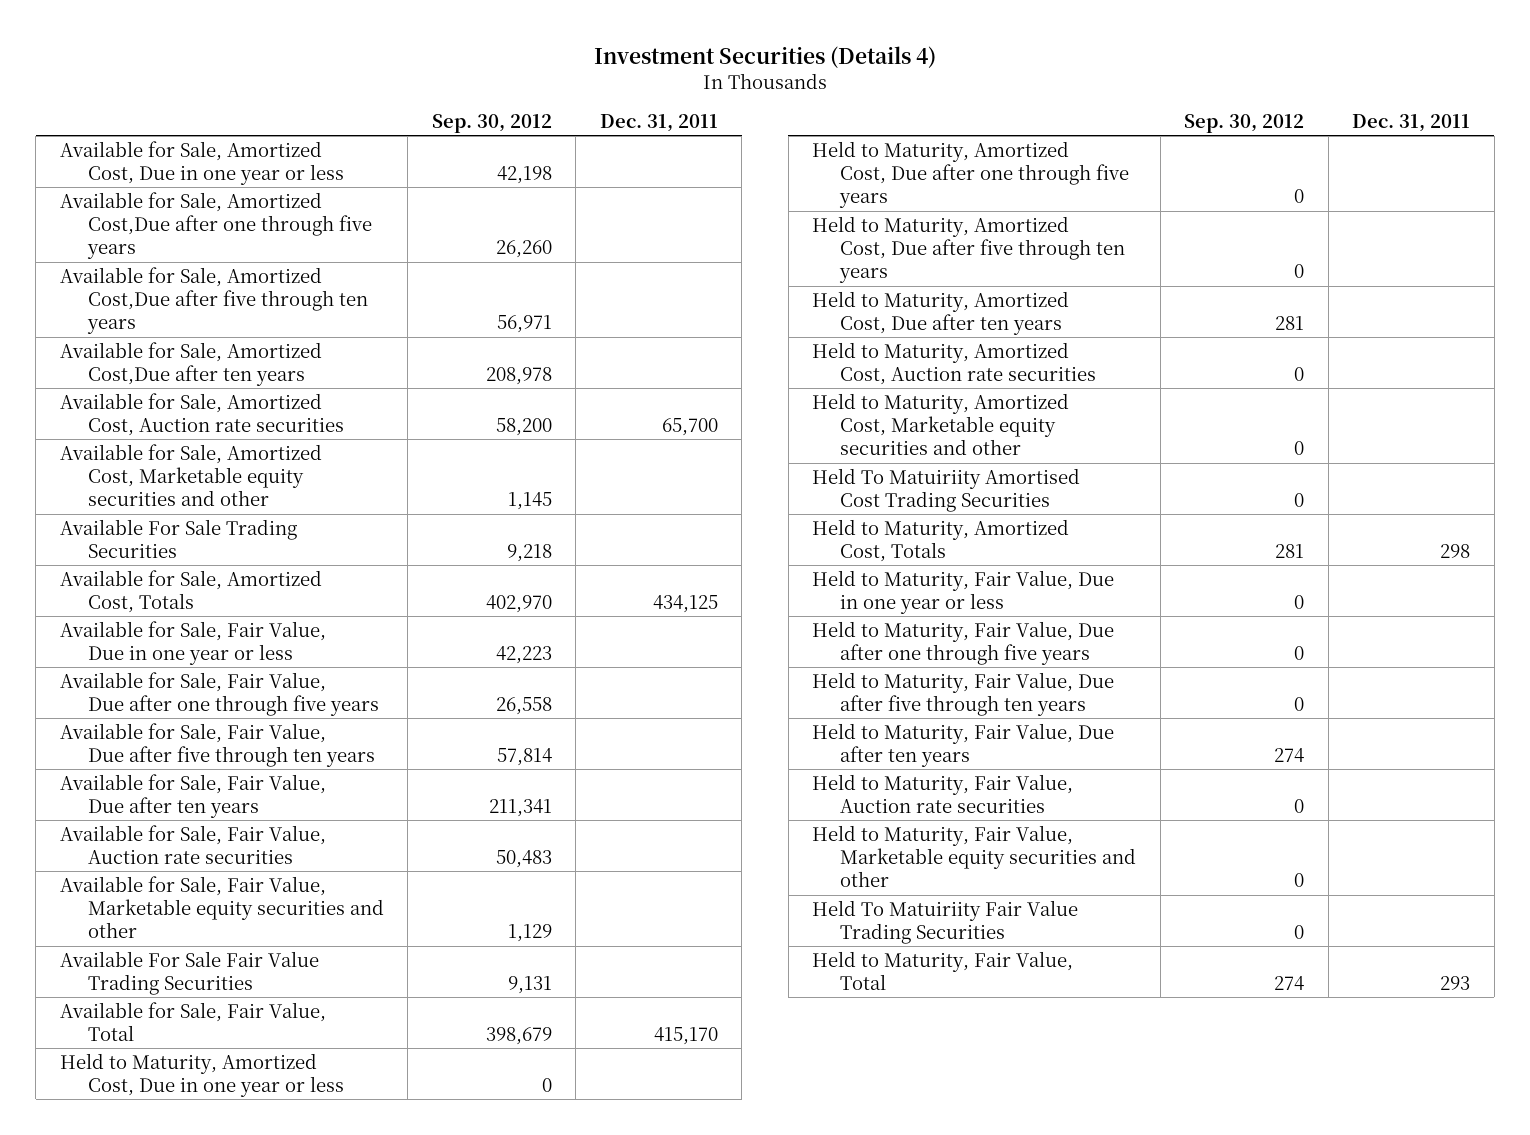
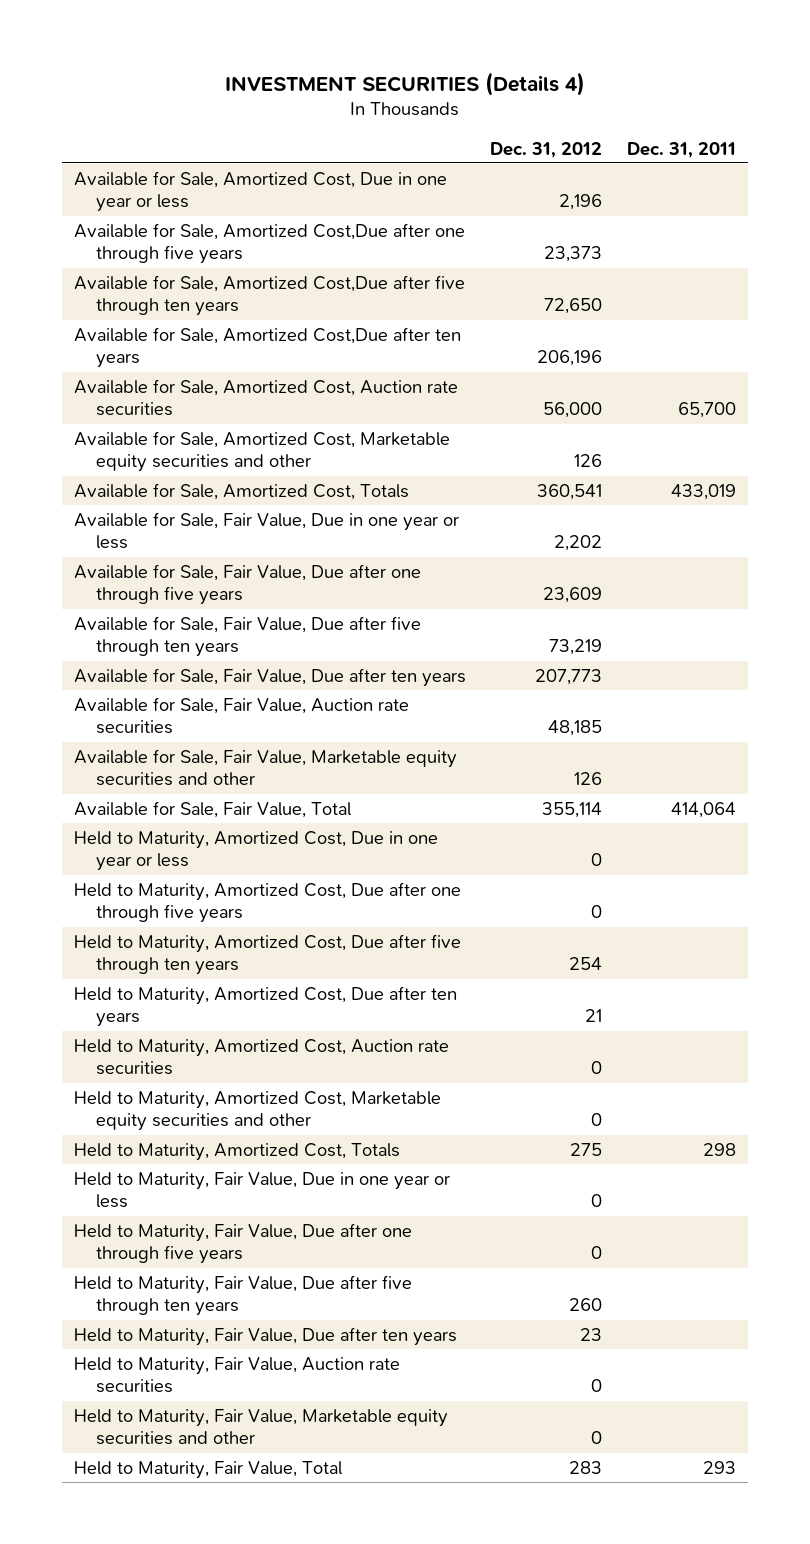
- Investment Securities (Details 4)
+ INVESTMENT SECURITIES (Details 4)
- | Sep. 30, 2012 | Dec. 31, 2011
+ | Dec. 31, 2012 | Dec. 31, 2011
- Available For Sale Trading Securities | 9,218 |
- Available for Sale, Amortized Cost, Totals | 402,970 | 434,125
+ Available for Sale, Amortized Cost, Totals | 360,541 | 433,019
- Available For Sale Fair Value Trading Securities | 9,131 |
- Available for Sale, Fair Value, Total | 398,679 | 415,170
+ Available for Sale, Fair Value, Total | 355,114 | 414,064
- Held To Matuiriity Amortised Cost Trading Securities | 0 |
- Held To Matuiriity Fair Value Trading Securities | 0 |

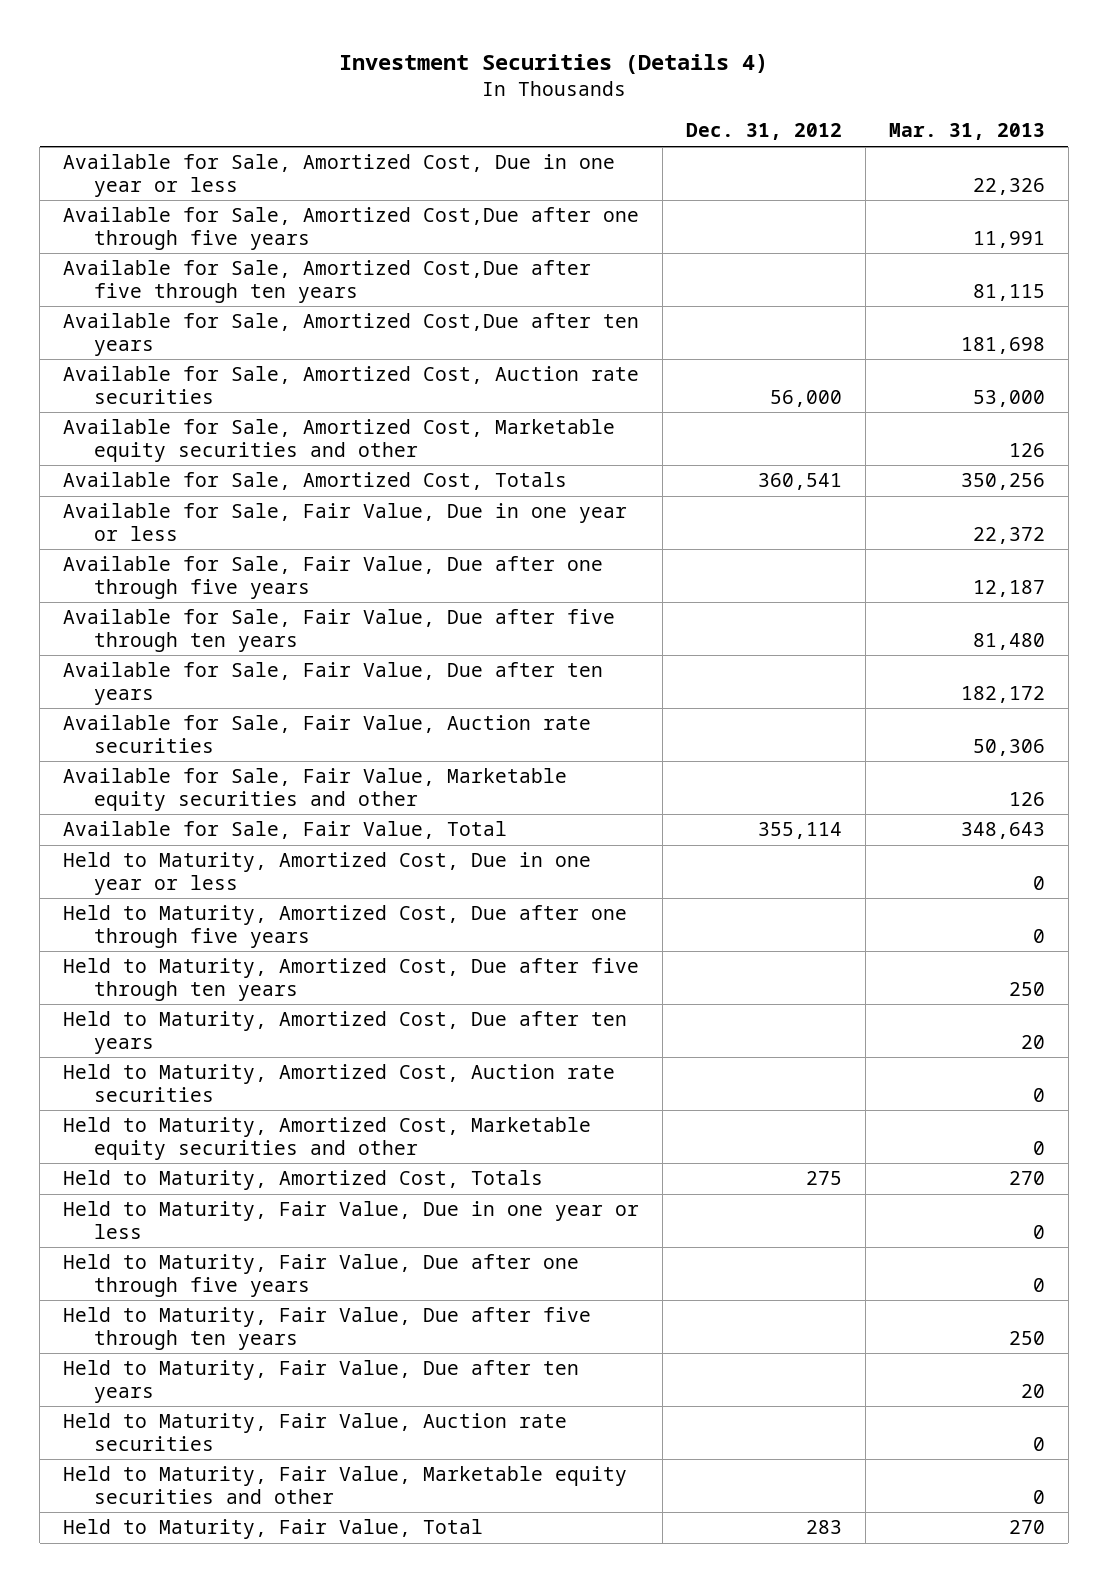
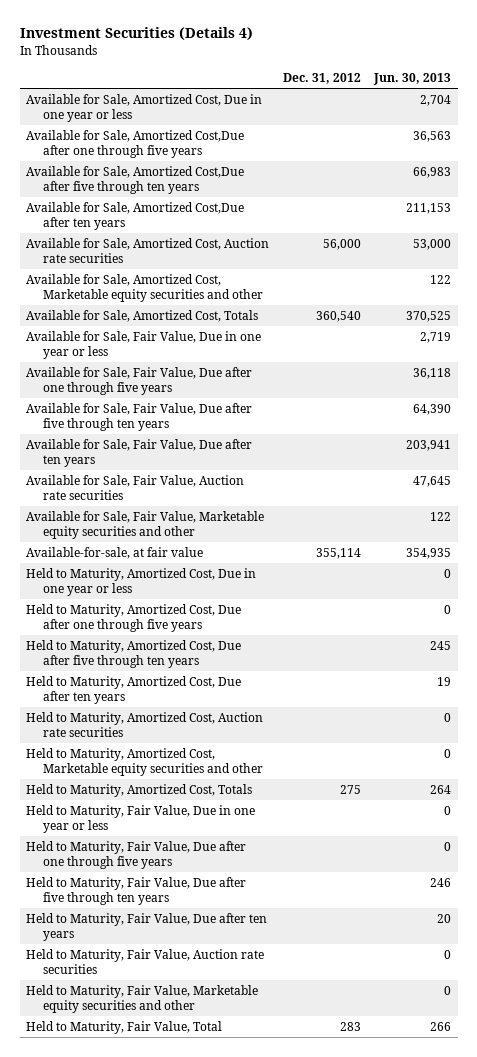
- | Dec. 31, 2012 | Mar. 31, 2013
+ | Dec. 31, 2012 | Jun. 30, 2013
- Available for Sale, Amortized Cost, Totals | 360,541 | 350,256
+ Available for Sale, Amortized Cost, Totals | 360,540 | 370,525
- Available for Sale, Fair Value, Total | 355,114 | 348,643
+ Available-for-sale, at fair value | 355,114 | 354,935

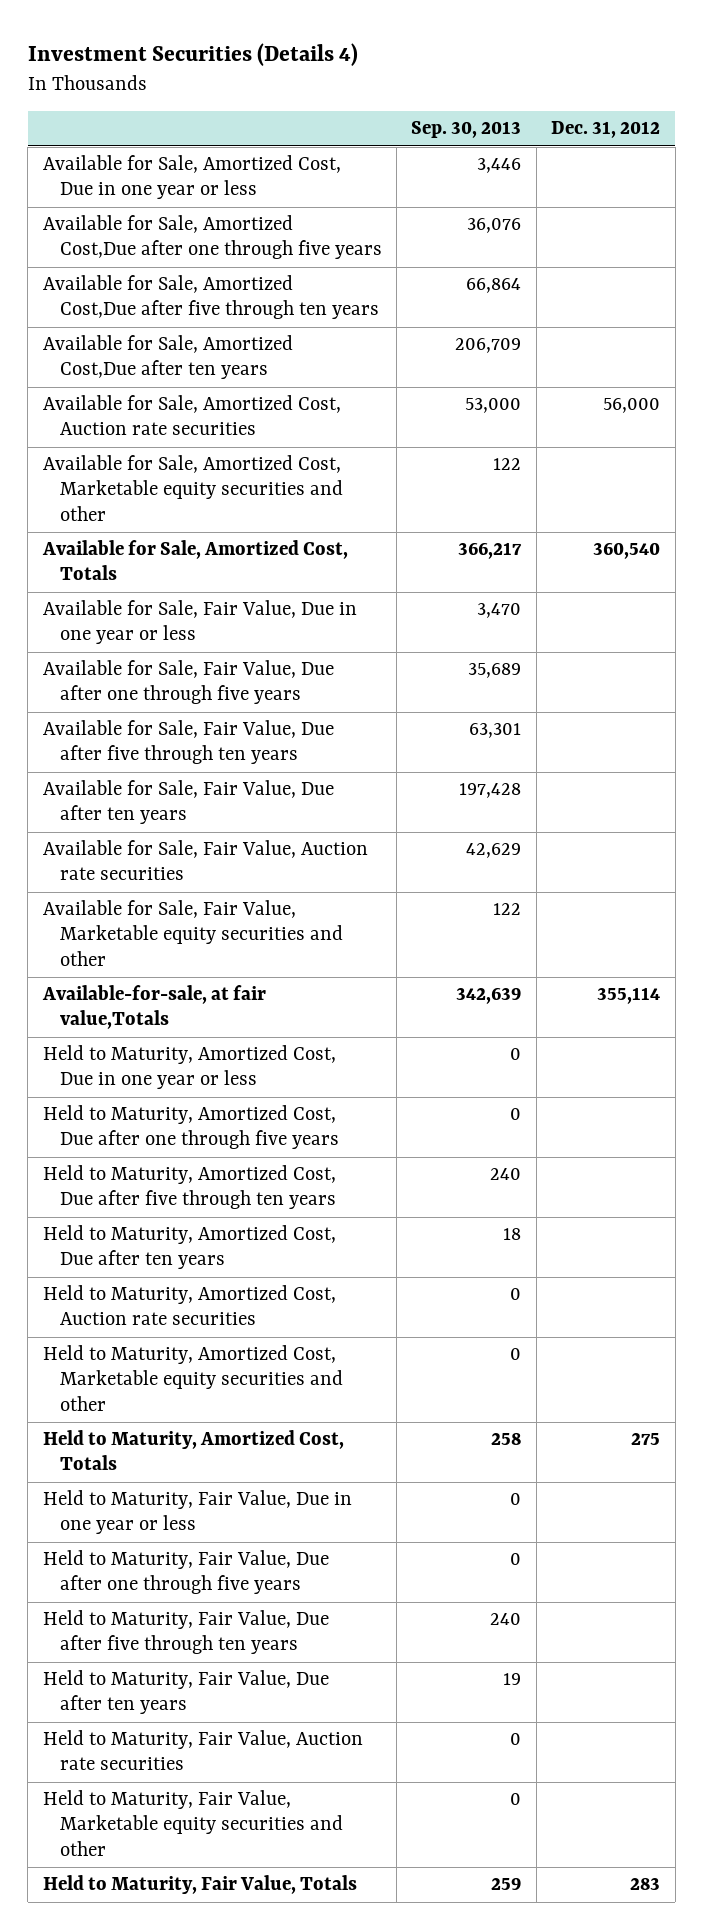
- | Dec. 31, 2012 | Jun. 30, 2013
+ | Sep. 30, 2013 | Dec. 31, 2012
- Available-for-sale, at fair value | 355,114 | 354,935
+ Available-for-sale, at fair value,Totals | 342,639 | 355,114
- Held to Maturity, Fair Value, Total | 283 | 266
+ Held to Maturity, Fair Value, Totals | 259 | 283

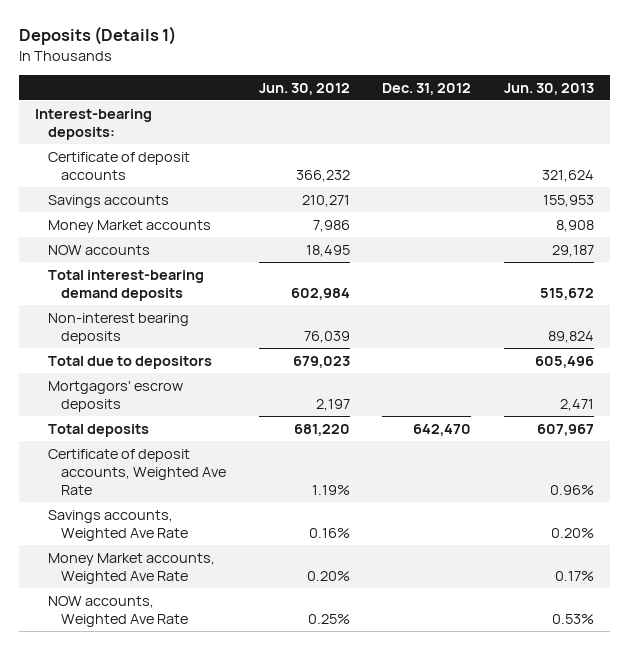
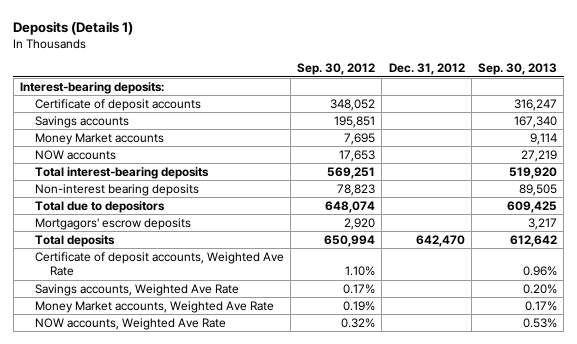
- | Jun. 30, 2012 | Dec. 31, 2012 | Jun. 30, 2013
+ | Sep. 30, 2012 | Dec. 31, 2012 | Sep. 30, 2013
- Total interest-bearing demand deposits | 602,984 | | 515,672
+ Total interest-bearing deposits | 569,251 | | 519,920

